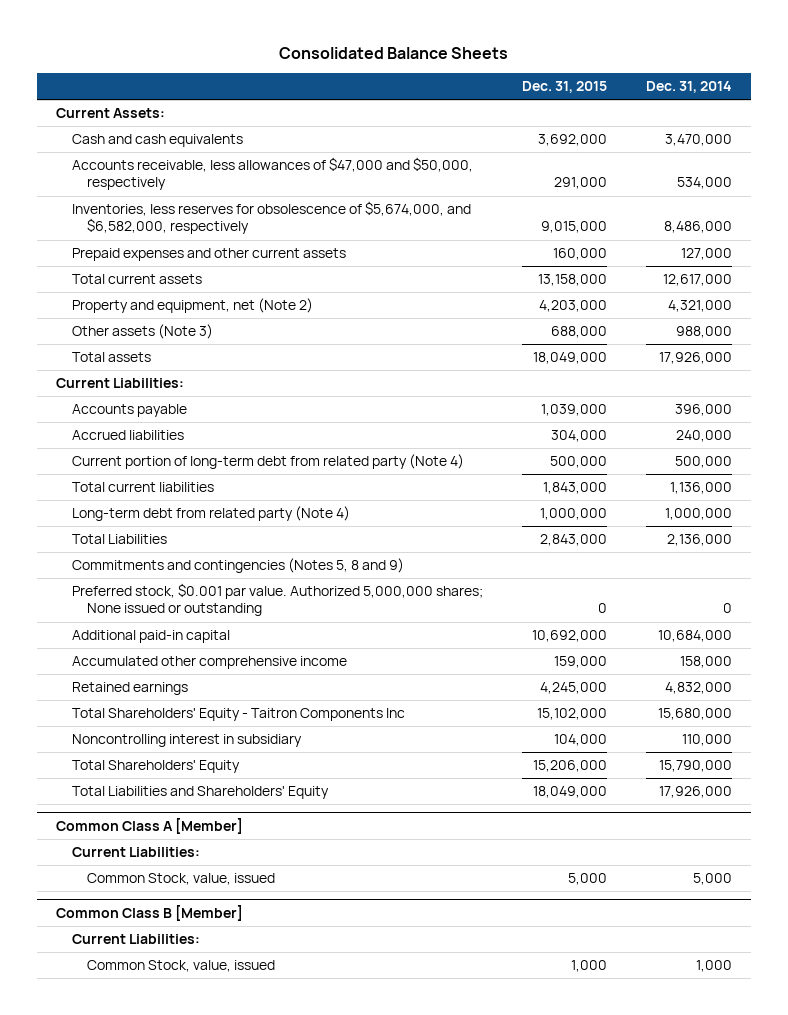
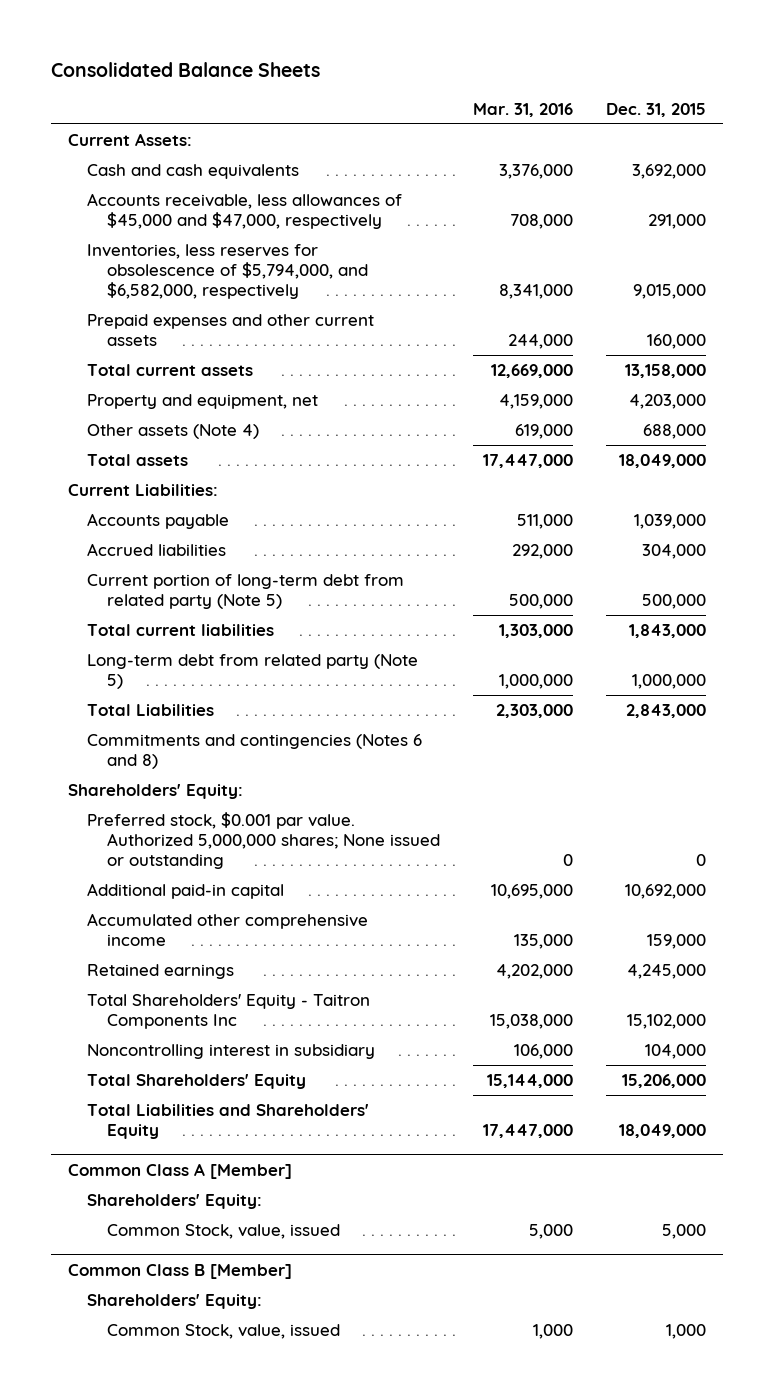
- | Dec. 31, 2015 | Dec. 31, 2014
+ | Mar. 31, 2016 | Dec. 31, 2015
- Accounts receivable, less allowances of $47,000 and $50,000, respectively | 291,000 | 534,000
- Inventories, less reserves for obsolescence of $5,674,000, and $6,582,000, respectively | 9,015,000 | 8,486,000
+ Accounts receivable, less allowances of $45,000 and $47,000, respectively | 708,000 | 291,000
+ Inventories, less reserves for obsolescence of $5,794,000, and $6,582,000, respectively | 8,341,000 | 9,015,000
- Property and equipment, net (Note 2) | 4,203,000 | 4,321,000
- Other assets (Note 3) | 688,000 | 988,000
+ Property and equipment, net | 4,159,000 | 4,203,000
+ Other assets (Note 4) | 619,000 | 688,000
- Current portion of long-term debt from related party (Note 4) | 500,000 | 500,000
+ Current portion of long-term debt from related party (Note 5) | 500,000 | 500,000
- Long-term debt from related party (Note 4) | 1,000,000 | 1,000,000
+ Long-term debt from related party (Note 5) | 1,000,000 | 1,000,000
- Commitments and contingencies (Notes 5, 8 and 9)
+ Commitments and contingencies (Notes 6 and 8)
+ Shareholders' Equity:
@ Common Class A [Member]
- Current Liabilities:
+ Shareholders' Equity:
@ Common Class B [Member]
- Current Liabilities:
+ Shareholders' Equity:

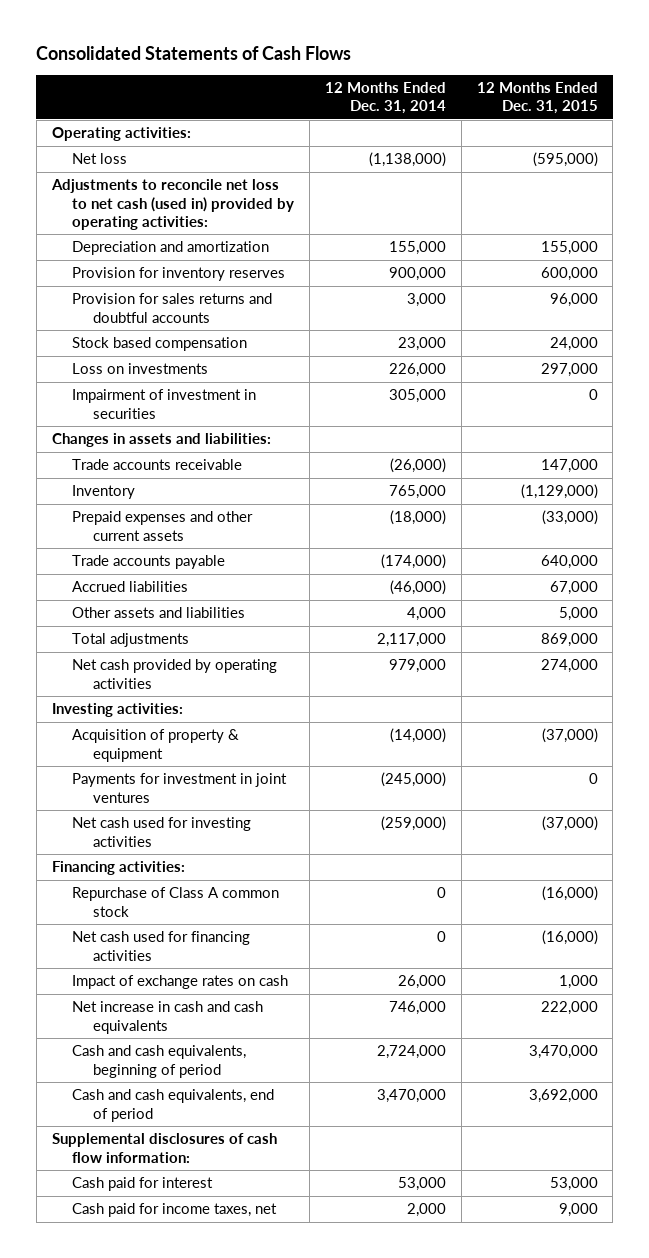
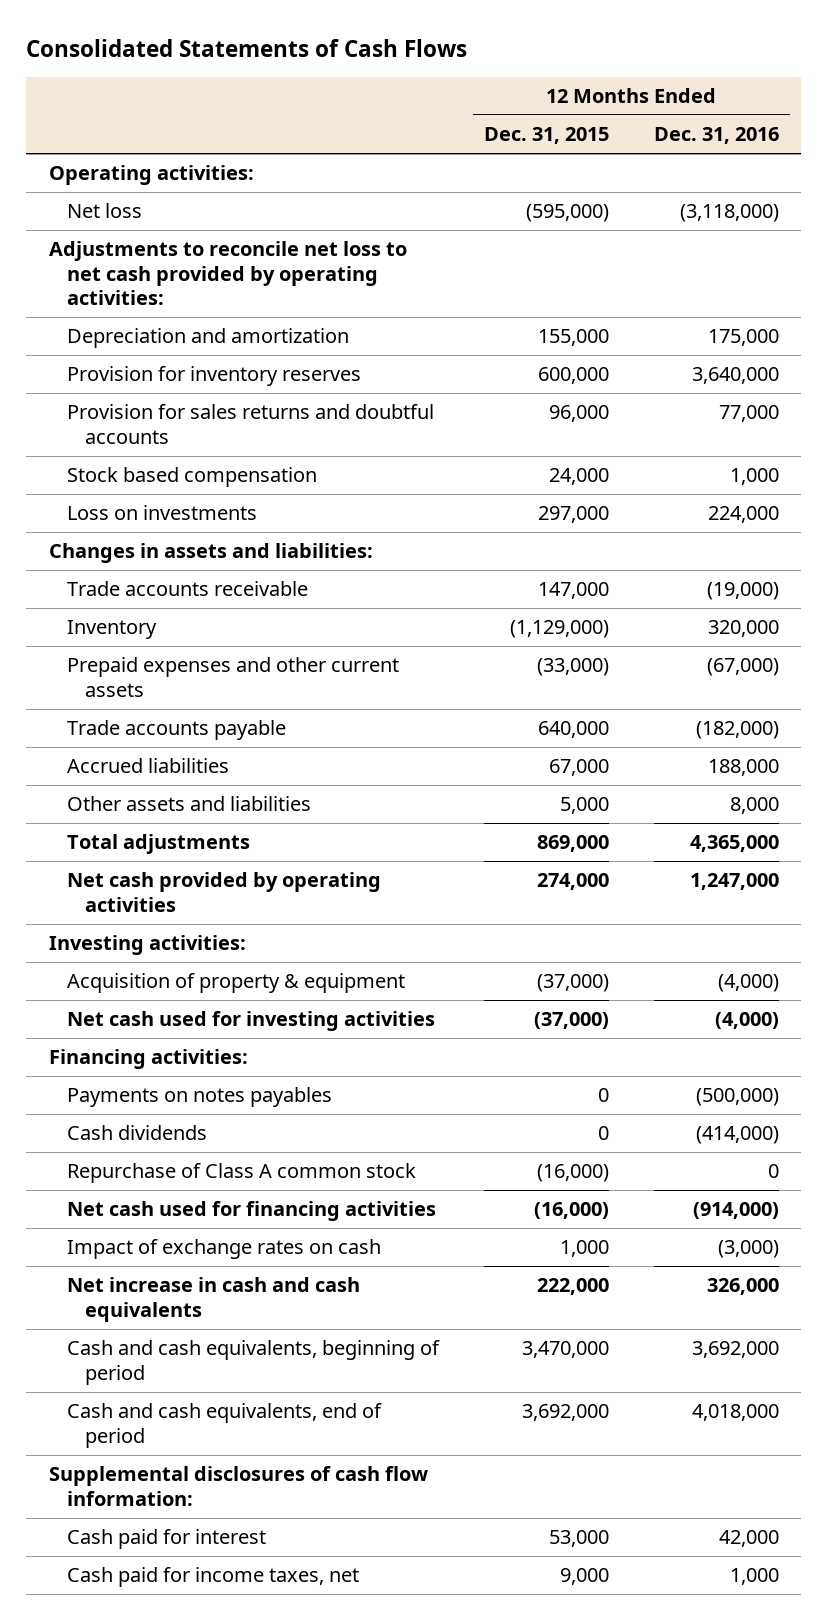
- | 12 Months Ended Dec. 31, 2014 | 12 Months Ended Dec. 31, 2015
+ | 12 Months Ended Dec. 31, 2015 | 12 Months Ended Dec. 31, 2016
- Adjustments to reconcile net loss to net cash (used in) provided by operating activities:
+ Adjustments to reconcile net loss to net cash provided by operating activities:
- Impairment of investment in securities | 305,000 | 0
- Payments for investment in joint ventures | (245,000) | 0
+ Payments on notes payables | 0 | (500,000)
+ Cash dividends | 0 | (414,000)

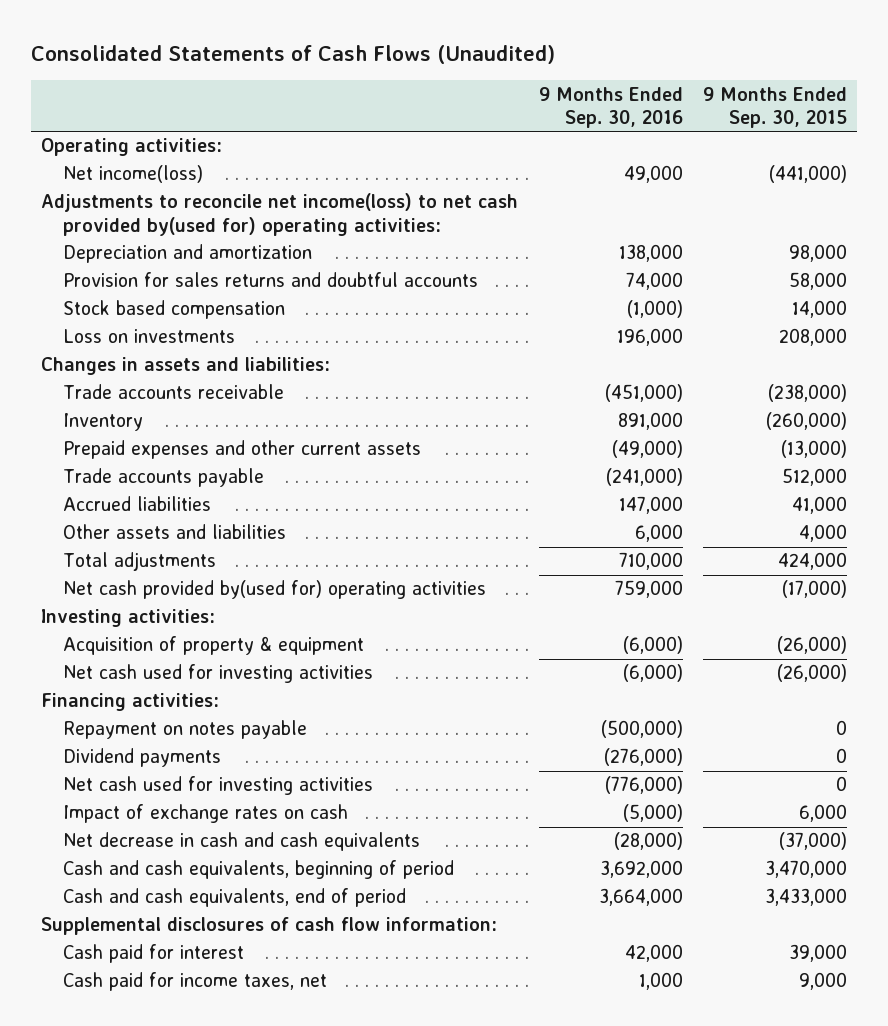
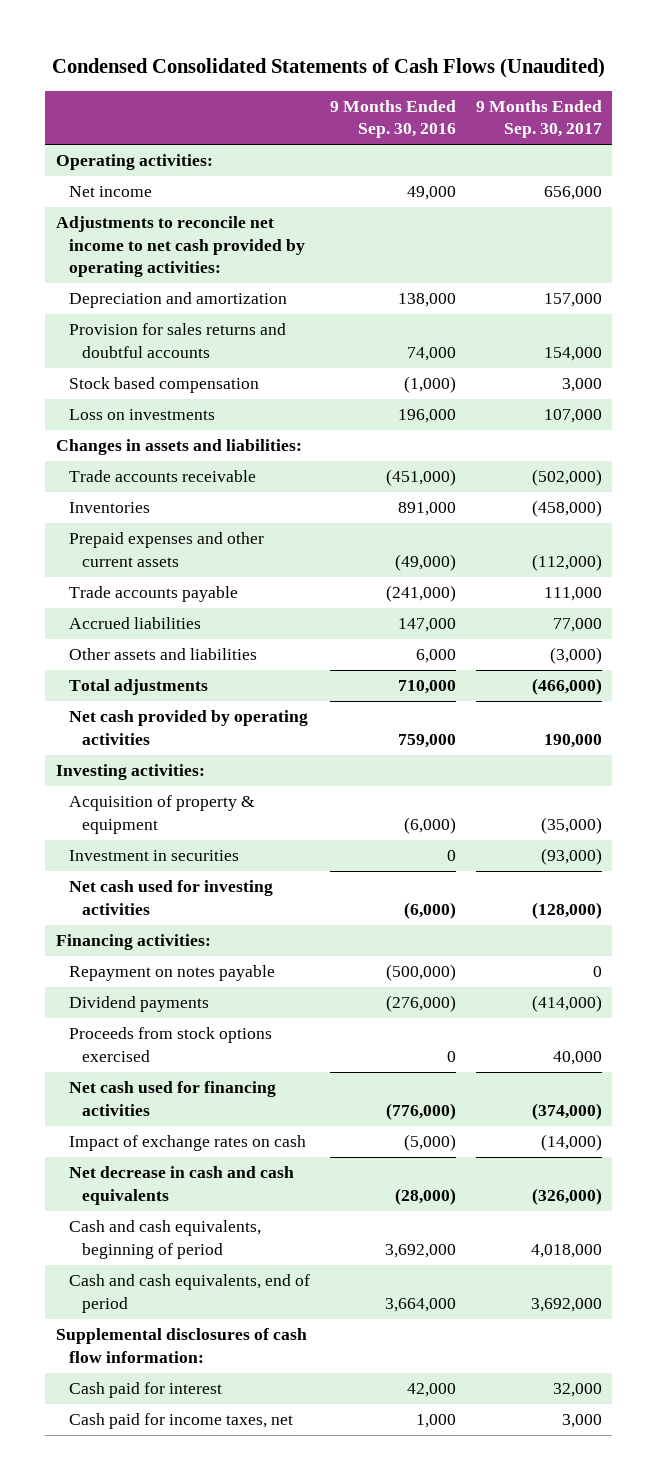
- Consolidated Statements of Cash Flows (Unaudited)
+ Condensed Consolidated Statements of Cash Flows (Unaudited)
- | 9 Months Ended Sep. 30, 2016 | 9 Months Ended Sep. 30, 2015
+ | 9 Months Ended Sep. 30, 2016 | 9 Months Ended Sep. 30, 2017
- Net income(loss) | 49,000 | (441,000)
- Adjustments to reconcile net income(loss) to net cash provided by(used for) operating activities:
+ Net income | 49,000 | 656,000
+ Adjustments to reconcile net income to net cash provided by operating activities:
- Inventory | 891,000 | (260,000)
+ Inventories | 891,000 | (458,000)
- Net cash provided by(used for) operating activities | 759,000 | (17,000)
+ Net cash provided by operating activities | 759,000 | 190,000
+ Investment in securities | 0 | (93,000)
- Net cash used for investing activities | (776,000) | 0
+ Proceeds from stock options exercised | 0 | 40,000
+ Net cash used for financing activities | (776,000) | (374,000)

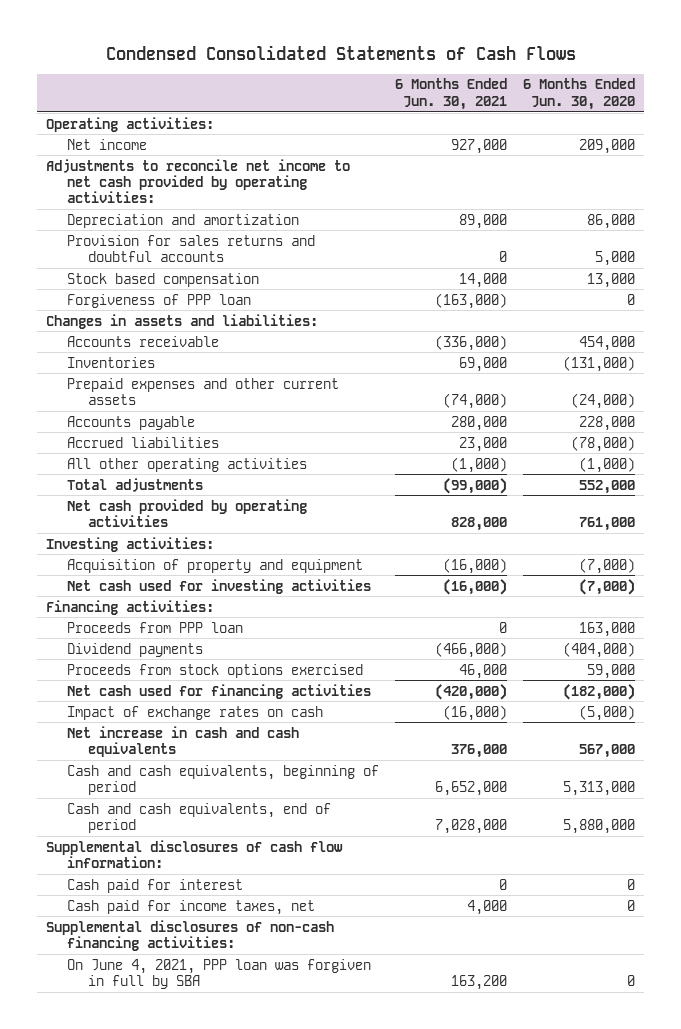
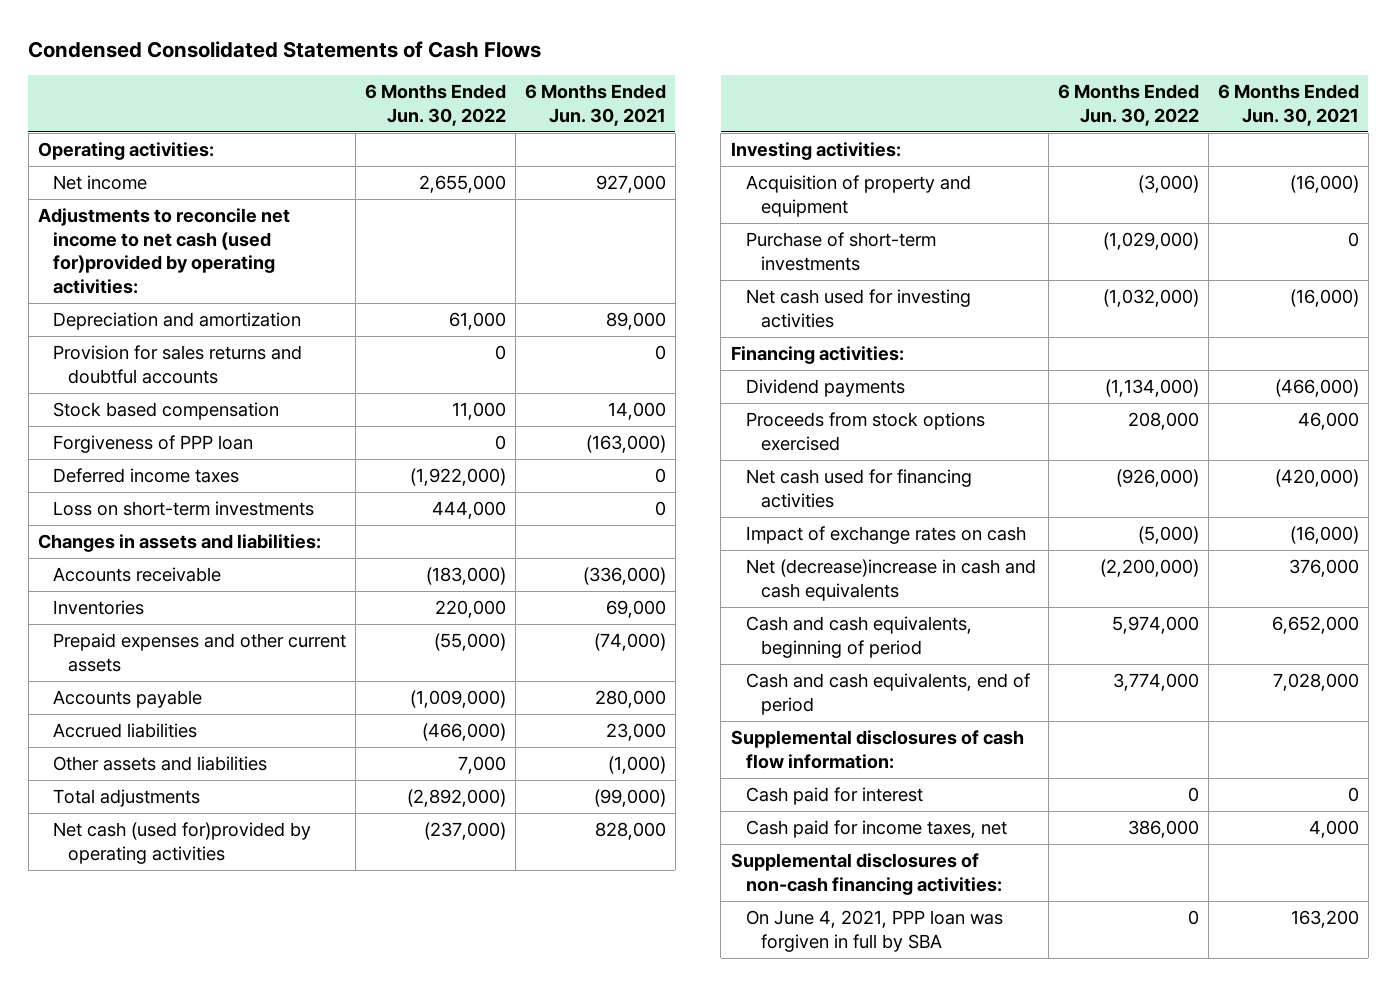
- | 6 Months Ended Jun. 30, 2021 | 6 Months Ended Jun. 30, 2020
+ | 6 Months Ended Jun. 30, 2022 | 6 Months Ended Jun. 30, 2021
- Adjustments to reconcile net income to net cash provided by operating activities:
+ Adjustments to reconcile net income to net cash (used for)provided by operating activities:
+ Deferred income taxes | (1,922,000) | 0
+ Loss on short-term investments | 444,000 | 0
- All other operating activities | (1,000) | (1,000)
+ Other assets and liabilities | 7,000 | (1,000)
- Net cash provided by operating activities | 828,000 | 761,000
+ Net cash (used for)provided by operating activities | (237,000) | 828,000
+ Purchase of short-term investments | (1,029,000) | 0
- Proceeds from PPP loan | 0 | 163,000
- Net increase in cash and cash equivalents | 376,000 | 567,000
+ Net (decrease)increase in cash and cash equivalents | (2,200,000) | 376,000

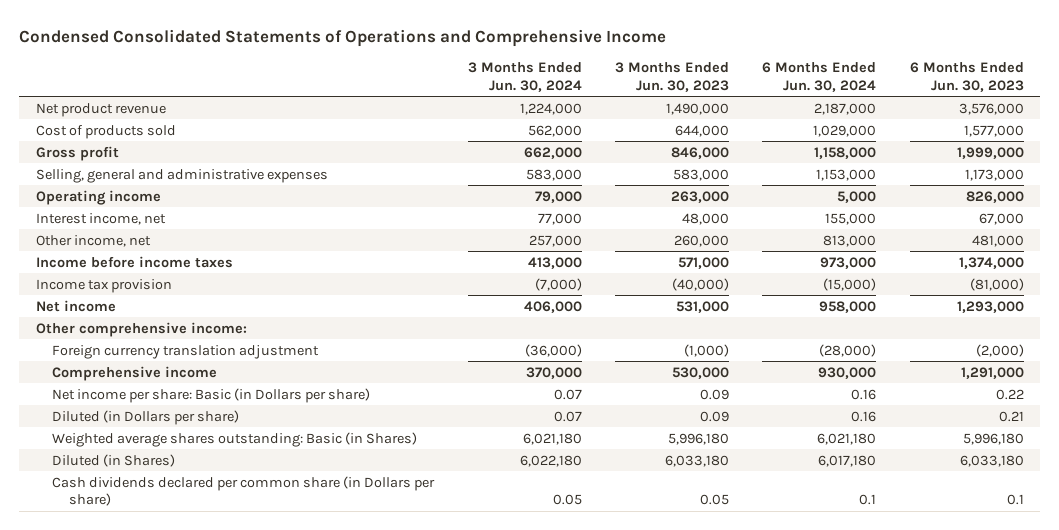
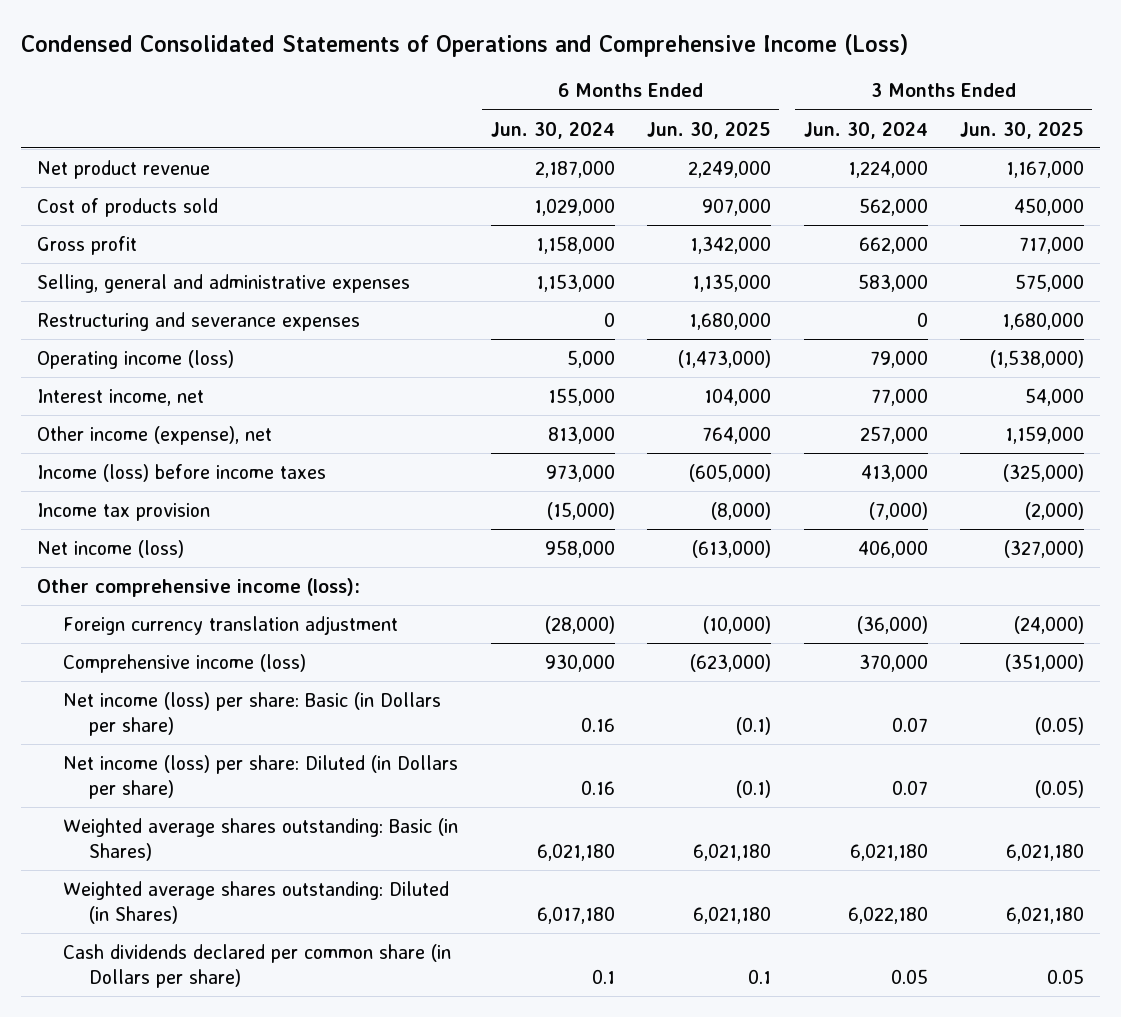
- Condensed Consolidated Statements of Operations and Comprehensive Income
+ Condensed Consolidated Statements of Operations and Comprehensive Income (Loss)
- | 3 Months Ended Jun. 30, 2024 | 3 Months Ended Jun. 30, 2023 | 6 Months Ended Jun. 30, 2024 | 6 Months Ended Jun. 30, 2023
+ | 6 Months Ended Jun. 30, 2024 | 6 Months Ended Jun. 30, 2025 | 3 Months Ended Jun. 30, 2024 | 3 Months Ended Jun. 30, 2025
- Operating income | 79,000 | 263,000 | 5,000 | 826,000
+ Restructuring and severance expenses | 0 | 1,680,000 | 0 | 1,680,000
+ Operating income (loss) | 5,000 | (1,473,000) | 79,000 | (1,538,000)
- Other income, net | 257,000 | 260,000 | 813,000 | 481,000
- Income before income taxes | 413,000 | 571,000 | 973,000 | 1,374,000
+ Other income (expense), net | 813,000 | 764,000 | 257,000 | 1,159,000
+ Income (loss) before income taxes | 973,000 | (605,000) | 413,000 | (325,000)
- Net income | 406,000 | 531,000 | 958,000 | 1,293,000
- Other comprehensive income:
+ Net income (loss) | 958,000 | (613,000) | 406,000 | (327,000)
+ Other comprehensive income (loss):
- Comprehensive income | 370,000 | 530,000 | 930,000 | 1,291,000
- Net income per share: Basic (in Dollars per share) | 0.07 | 0.09 | 0.16 | 0.22
- Diluted (in Dollars per share) | 0.07 | 0.09 | 0.16 | 0.21
+ Comprehensive income (loss) | 930,000 | (623,000) | 370,000 | (351,000)
+ Net income (loss) per share: Basic (in Dollars per share) | 0.16 | (0.1) | 0.07 | (0.05)
+ Net income (loss) per share: Diluted (in Dollars per share) | 0.16 | (0.1) | 0.07 | (0.05)
- Diluted (in Shares) | 6,022,180 | 6,033,180 | 6,017,180 | 6,033,180
+ Weighted average shares outstanding: Diluted (in Shares) | 6,017,180 | 6,021,180 | 6,022,180 | 6,021,180

